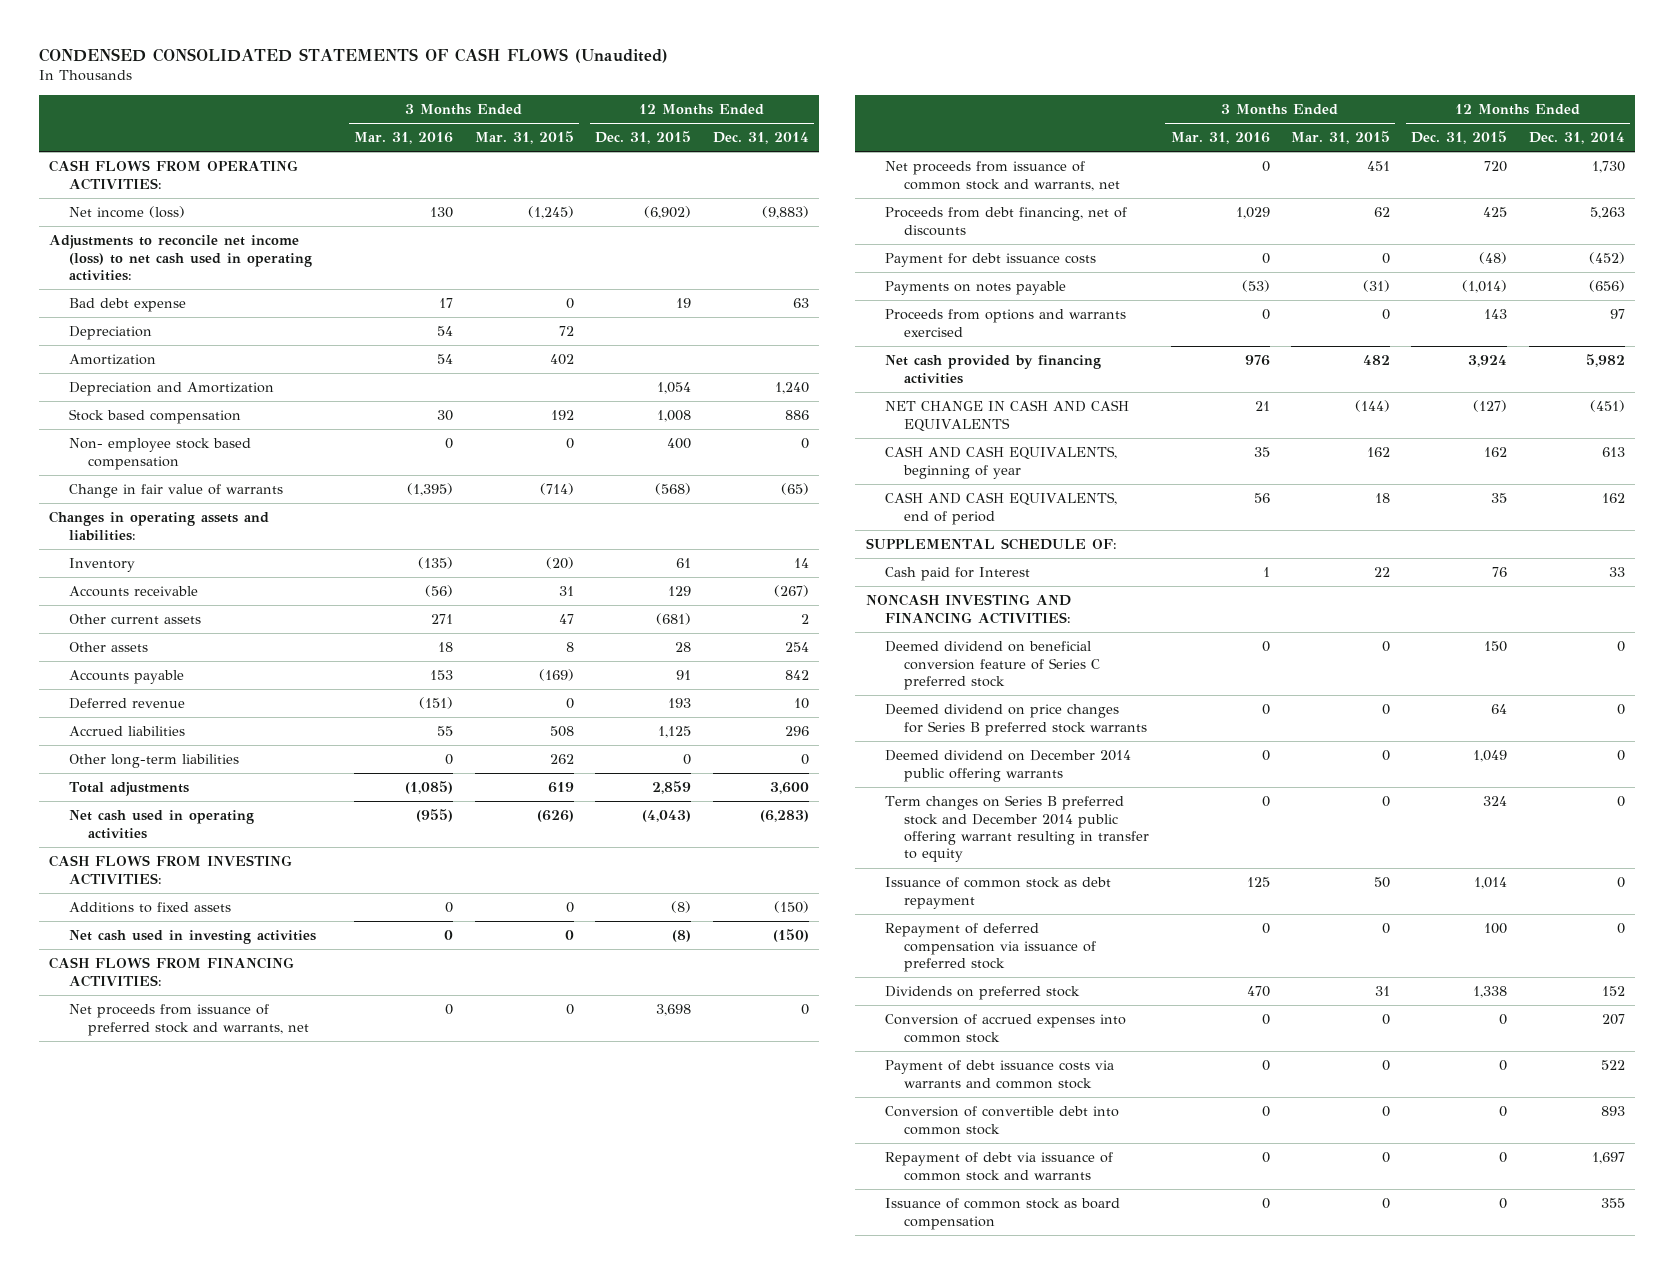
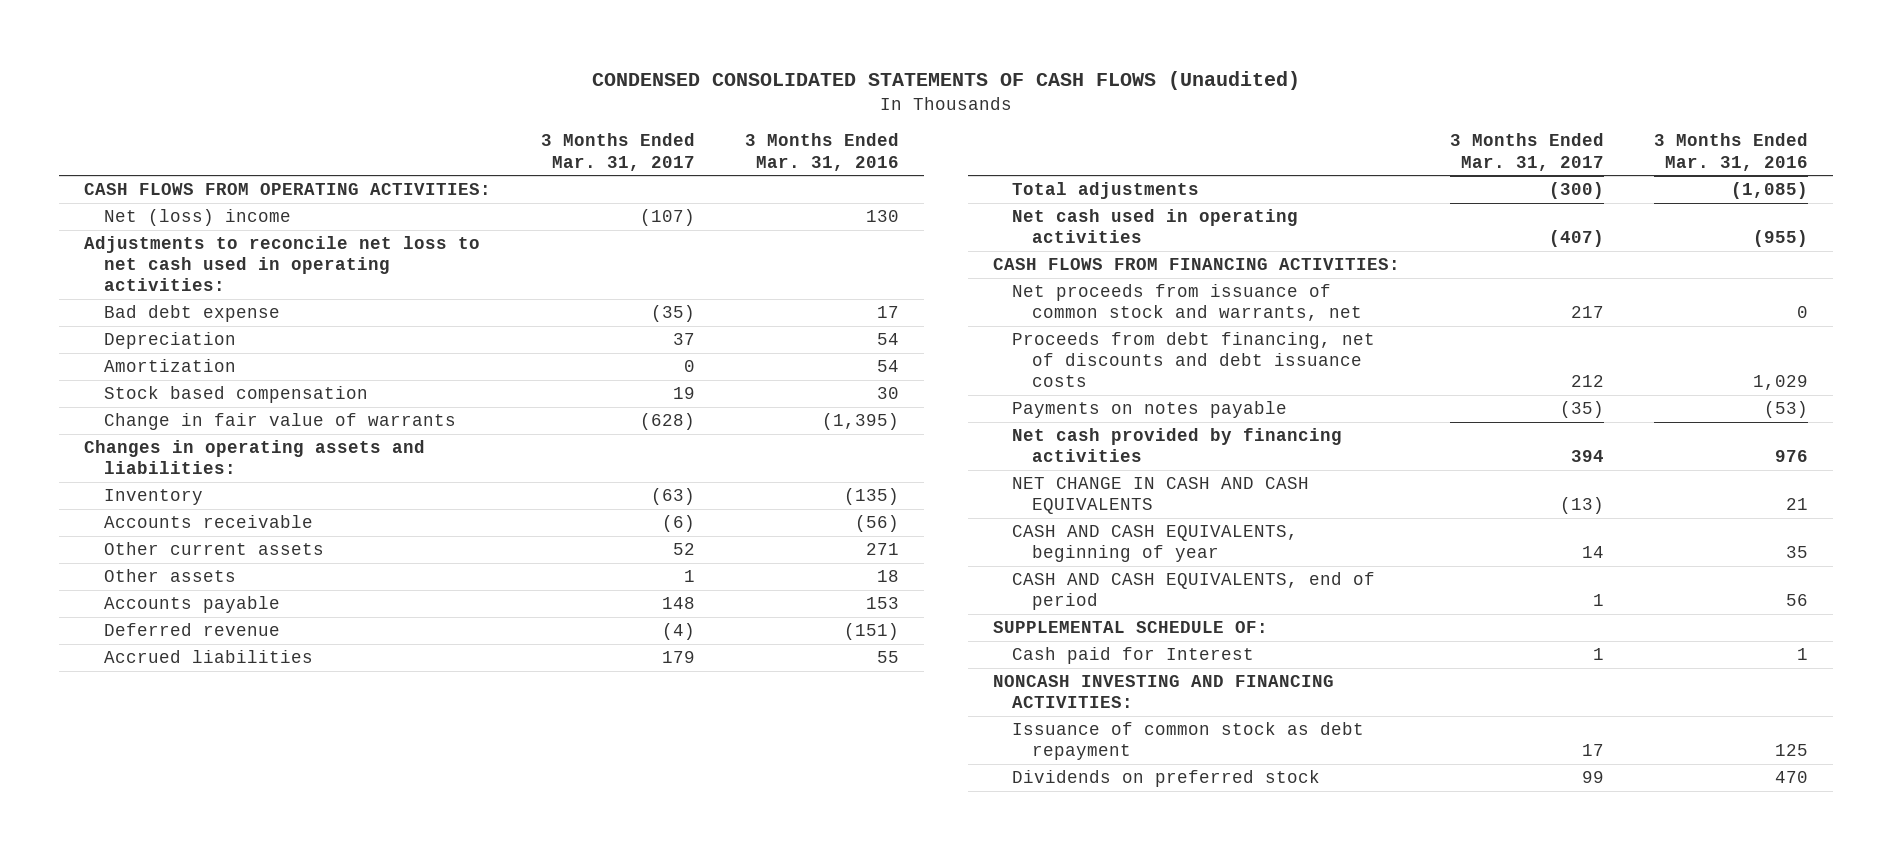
- | 3 Months Ended Mar. 31, 2016 | 3 Months Ended Mar. 31, 2015 | 12 Months Ended Dec. 31, 2015 | 12 Months Ended Dec. 31, 2014
+ | 3 Months Ended Mar. 31, 2017 | 3 Months Ended Mar. 31, 2016
- Net income (loss) | 130 | (1,245) | (6,902) | (9,883)
- Adjustments to reconcile net income (loss) to net cash used in operating activities:
+ Net (loss) income | (107) | 130
+ Adjustments to reconcile net loss to net cash used in operating activities:
- Depreciation and Amortization | | | 1,054 | 1,240
- Non- employee stock based compensation | 0 | 0 | 400 | 0
- Other long-term liabilities | 0 | 262 | 0 | 0
- CASH FLOWS FROM INVESTING ACTIVITIES:
- Additions to fixed assets | 0 | 0 | (8) | (150)
- Net cash used in investing activities | 0 | 0 | (8) | (150)
- Net proceeds from issuance of preferred stock and warrants, net | 0 | 0 | 3,698 | 0
- Proceeds from debt financing, net of discounts | 1,029 | 62 | 425 | 5,263
- Payment for debt issuance costs | 0 | 0 | (48) | (452)
+ Proceeds from debt financing, net of discounts and debt issuance costs | 212 | 1,029
- Proceeds from options and warrants exercised | 0 | 0 | 143 | 97
- Deemed dividend on beneficial conversion feature of Series C preferred stock | 0 | 0 | 150 | 0
- Deemed dividend on price changes for Series B preferred stock warrants | 0 | 0 | 64 | 0
- Deemed dividend on December 2014 public offering warrants | 0 | 0 | 1,049 | 0
- Term changes on Series B preferred stock and December 2014 public offering warrant resulting in transfer to equity | 0 | 0 | 324 | 0
- Repayment of deferred compensation via issuance of preferred stock | 0 | 0 | 100 | 0
- Conversion of accrued expenses into common stock | 0 | 0 | 0 | 207
- Payment of debt issuance costs via warrants and common stock | 0 | 0 | 0 | 522
- Conversion of convertible debt into common stock | 0 | 0 | 0 | 893
- Repayment of debt via issuance of common stock and warrants | 0 | 0 | 0 | 1,697
- Issuance of common stock as board compensation | 0 | 0 | 0 | 355

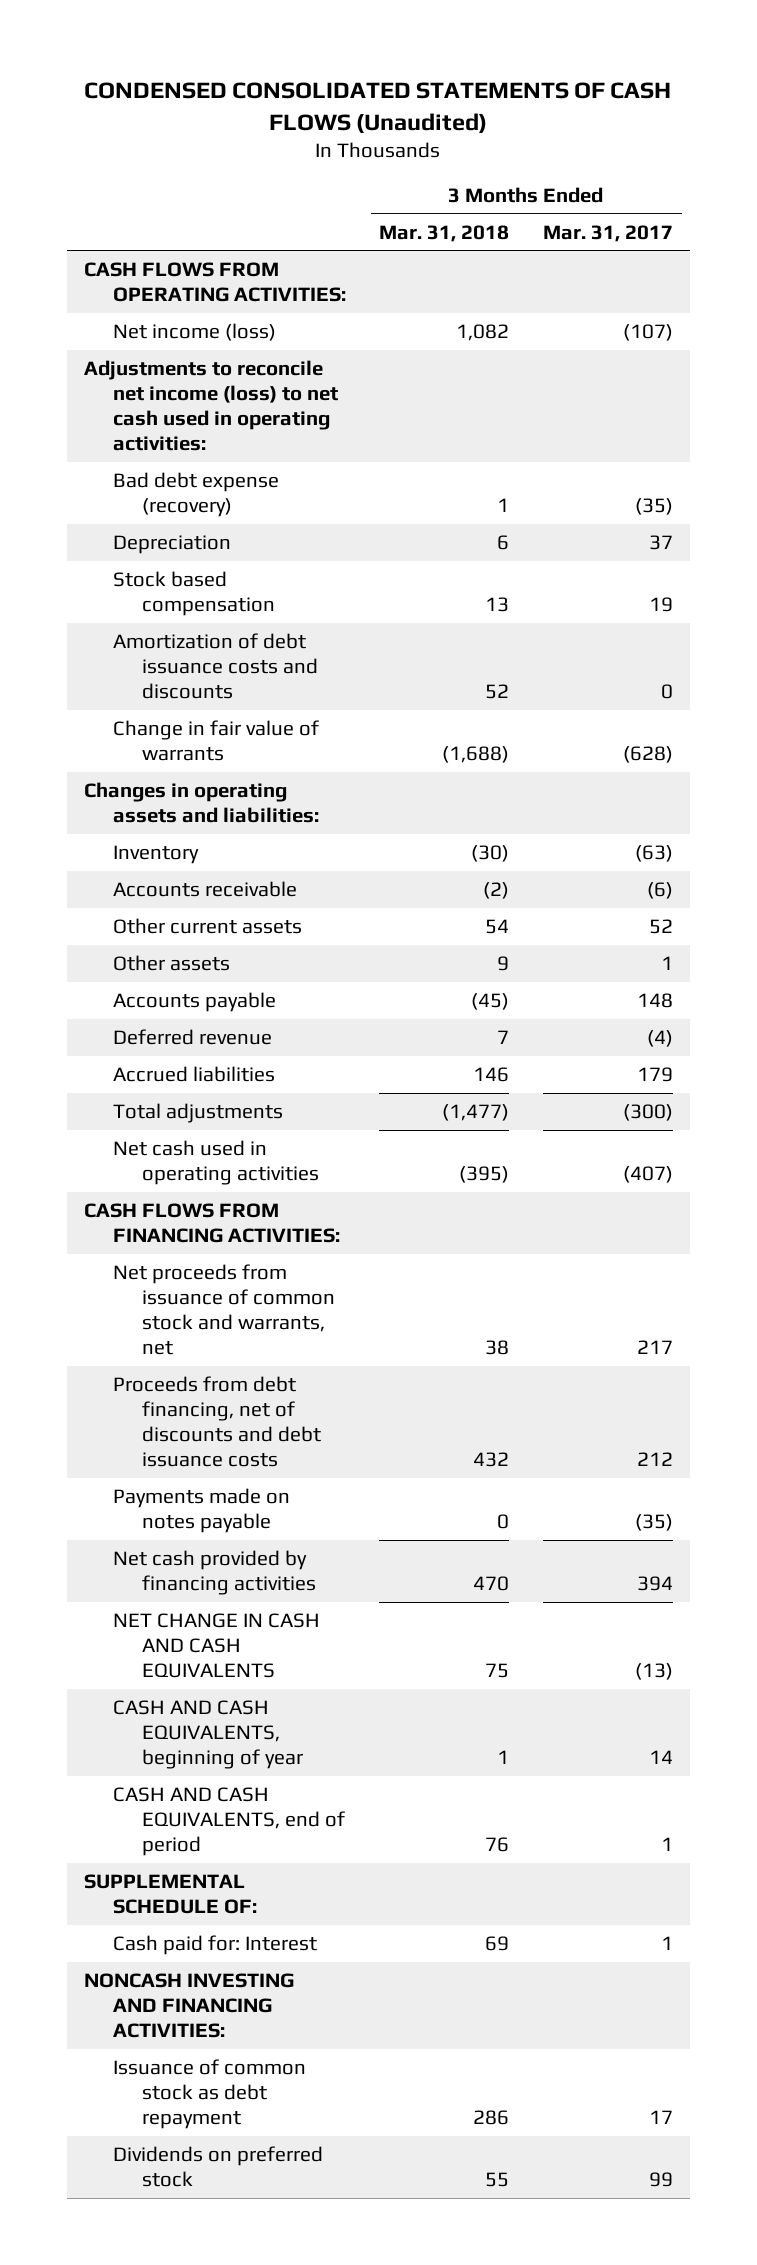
- | 3 Months Ended Mar. 31, 2017 | 3 Months Ended Mar. 31, 2016
+ | 3 Months Ended Mar. 31, 2018 | 3 Months Ended Mar. 31, 2017
- Net (loss) income | (107) | 130
- Adjustments to reconcile net loss to net cash used in operating activities:
- Bad debt expense | (35) | 17
+ Net income (loss) | 1,082 | (107)
+ Adjustments to reconcile net income (loss) to net cash used in operating activities:
+ Bad debt expense (recovery) | 1 | (35)
- Amortization | 0 | 54
+ Amortization of debt issuance costs and discounts | 52 | 0
- Payments on notes payable | (35) | (53)
+ Payments made on notes payable | 0 | (35)
- Cash paid for Interest | 1 | 1
+ Cash paid for: Interest | 69 | 1

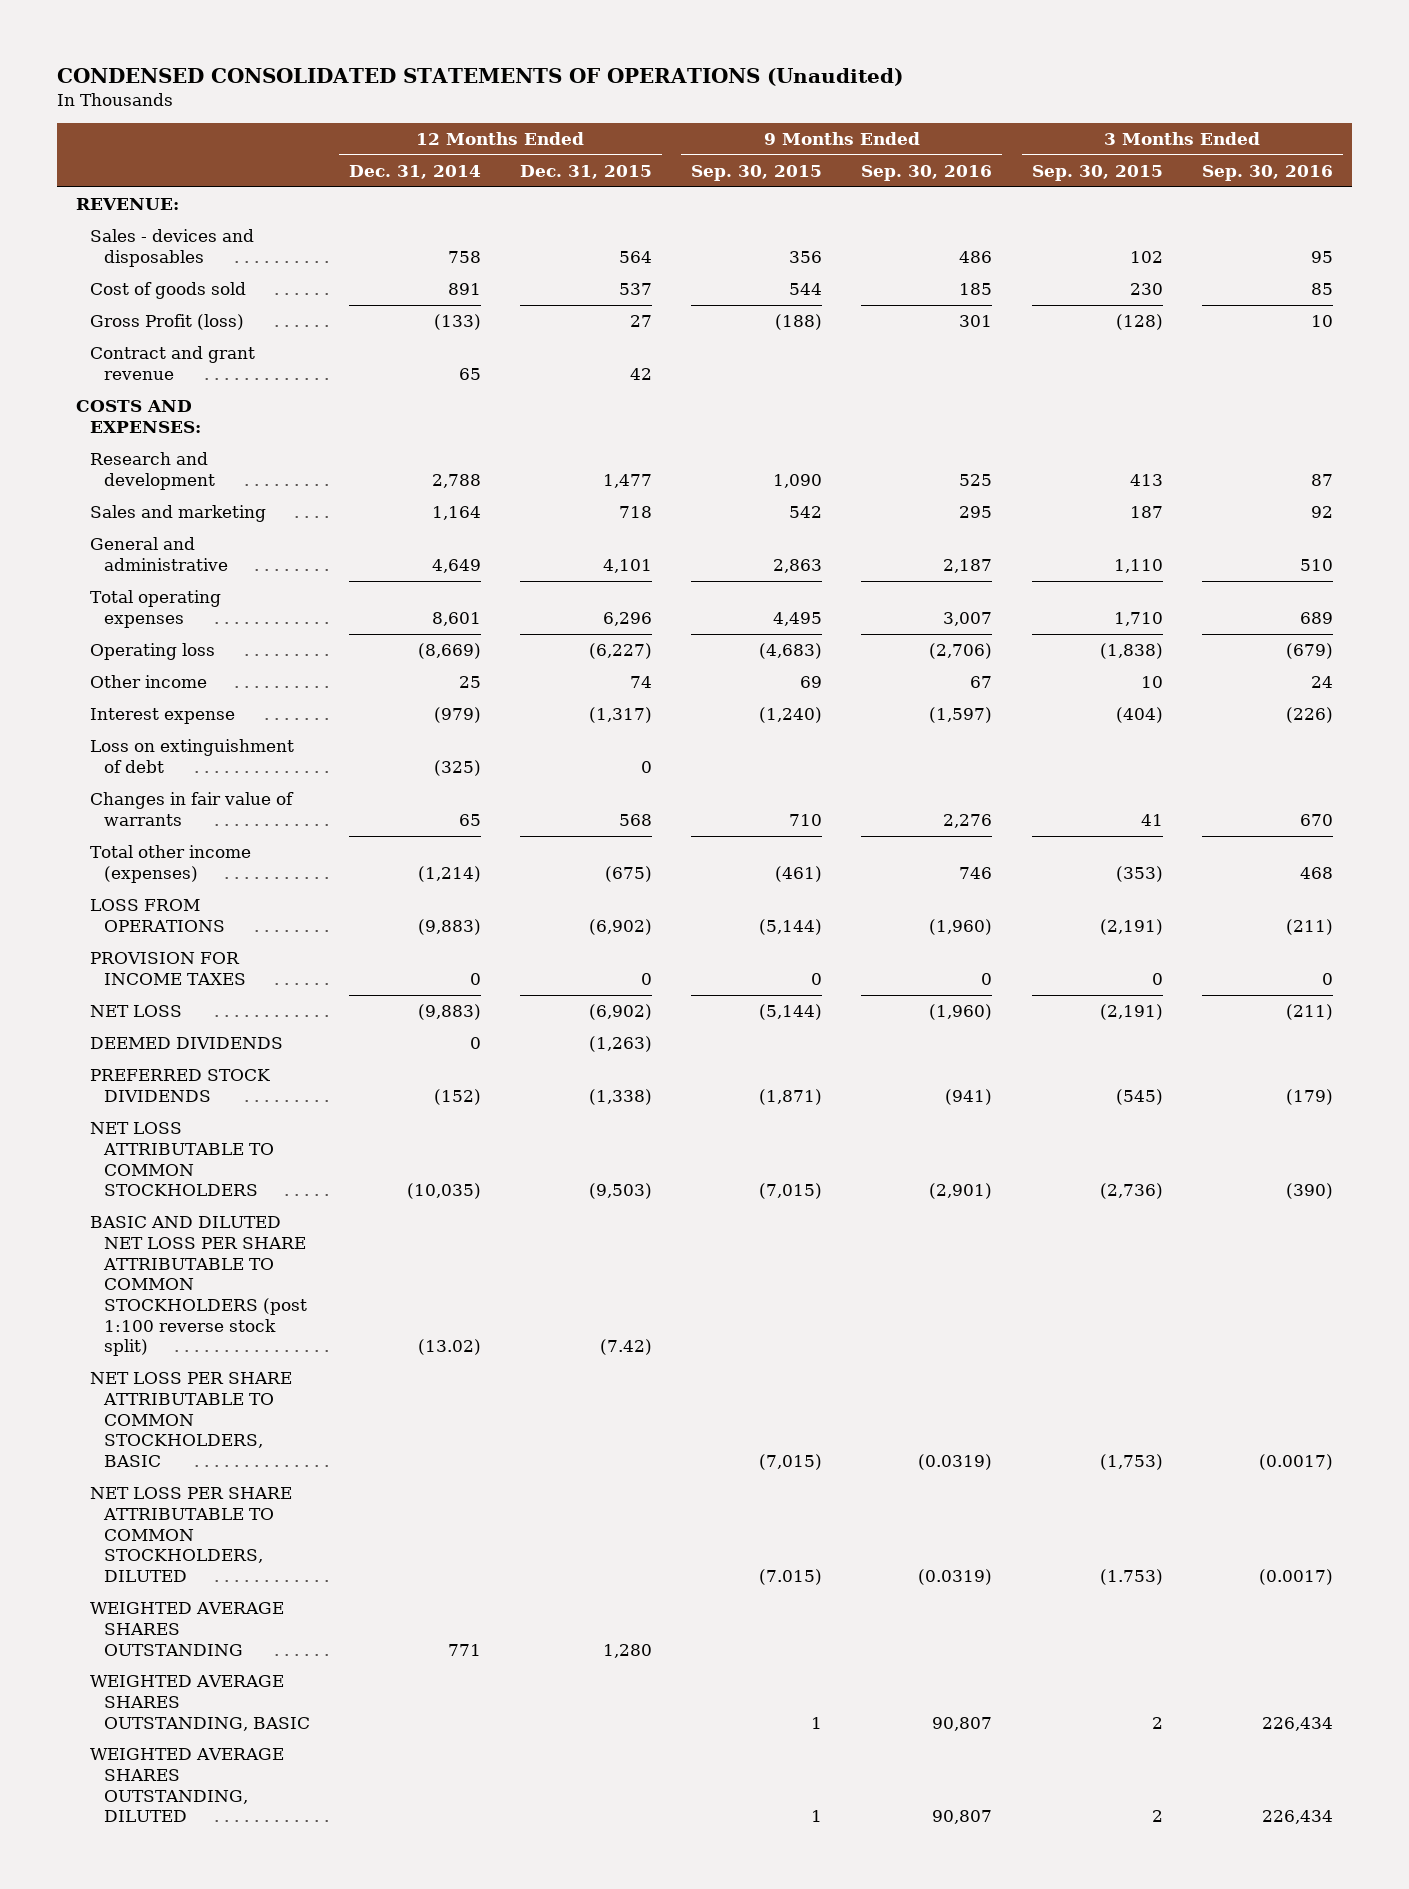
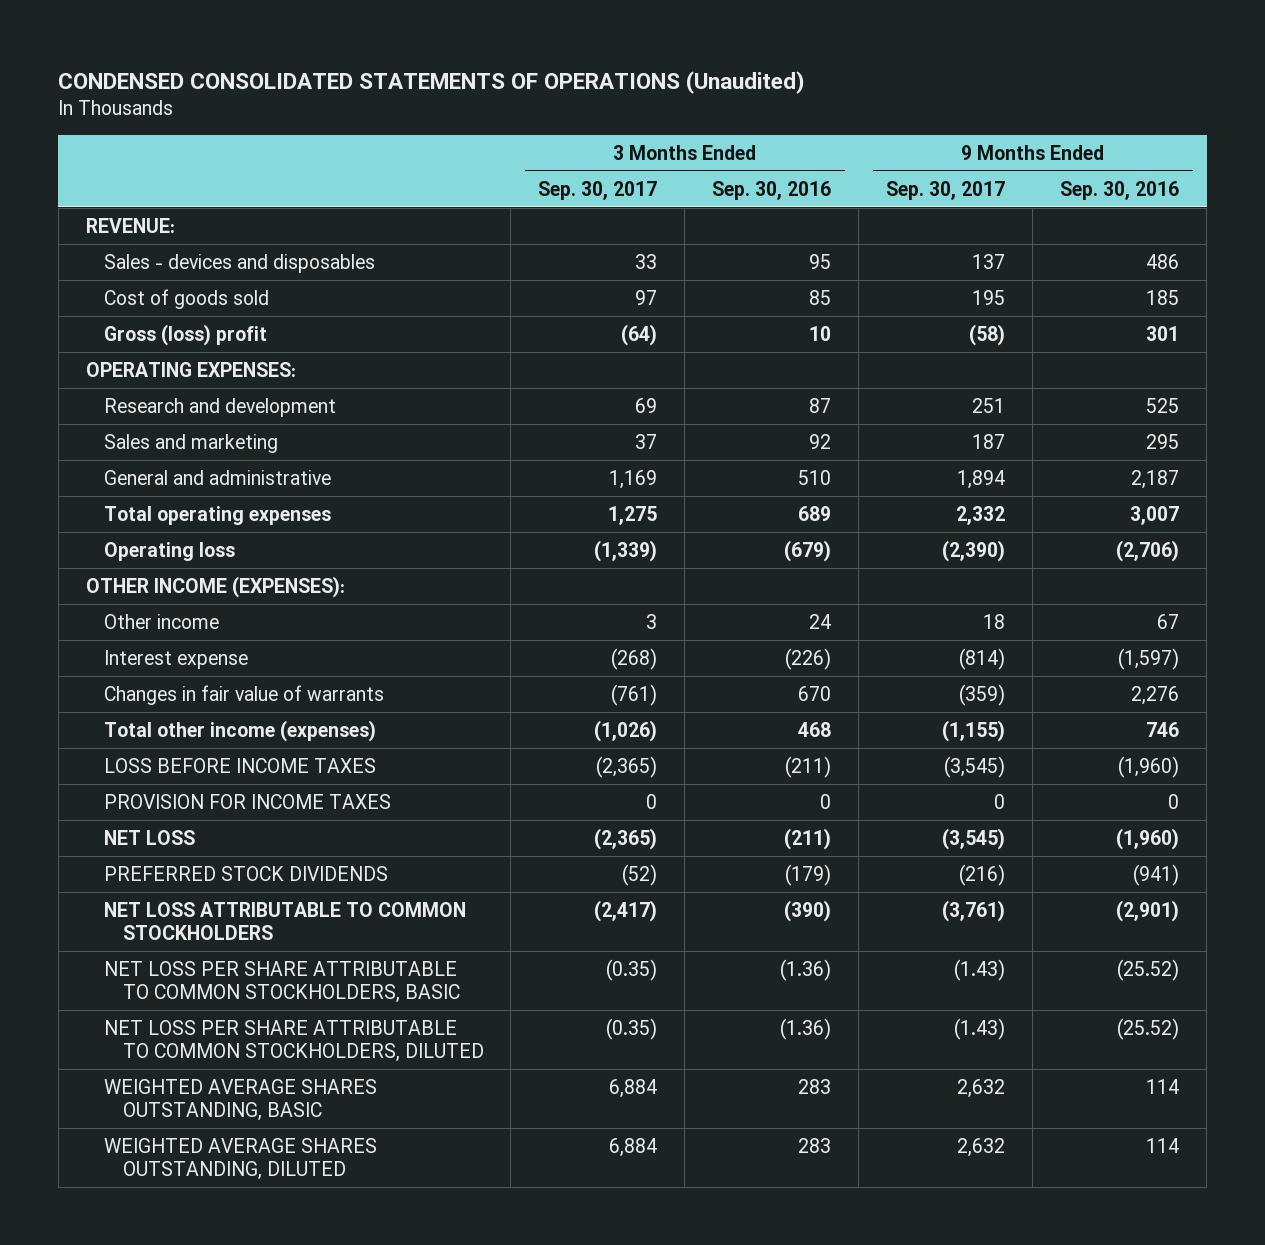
- | 12 Months Ended Dec. 31, 2014 | 12 Months Ended Dec. 31, 2015 | 9 Months Ended Sep. 30, 2015 | 9 Months Ended Sep. 30, 2016 | 3 Months Ended Sep. 30, 2015 | 3 Months Ended Sep. 30, 2016
+ | 3 Months Ended Sep. 30, 2017 | 3 Months Ended Sep. 30, 2016 | 9 Months Ended Sep. 30, 2017 | 9 Months Ended Sep. 30, 2016
- Gross Profit (loss) | (133) | 27 | (188) | 301 | (128) | 10
- Contract and grant revenue | 65 | 42 | | | |
- COSTS AND EXPENSES:
+ Gross (loss) profit | (64) | 10 | (58) | 301
+ OPERATING EXPENSES:
+ OTHER INCOME (EXPENSES):
- Loss on extinguishment of debt | (325) | 0 | | | |
- LOSS FROM OPERATIONS | (9,883) | (6,902) | (5,144) | (1,960) | (2,191) | (211)
+ LOSS BEFORE INCOME TAXES | (2,365) | (211) | (3,545) | (1,960)
- DEEMED DIVIDENDS | 0 | (1,263) | | | |
- BASIC AND DILUTED NET LOSS PER SHARE ATTRIBUTABLE TO COMMON STOCKHOLDERS (post 1:100 reverse stock split) | (13.02) | (7.42) | | | |
- NET LOSS PER SHARE ATTRIBUTABLE TO COMMON STOCKHOLDERS, BASIC | | | (7,015) | (0.0319) | (1,753) | (0.0017)
- NET LOSS PER SHARE ATTRIBUTABLE TO COMMON STOCKHOLDERS, DILUTED | | | (7.015) | (0.0319) | (1.753) | (0.0017)
- WEIGHTED AVERAGE SHARES OUTSTANDING | 771 | 1,280 | | | |
- WEIGHTED AVERAGE SHARES OUTSTANDING, BASIC | | | 1 | 90,807 | 2 | 226,434
- WEIGHTED AVERAGE SHARES OUTSTANDING, DILUTED | | | 1 | 90,807 | 2 | 226,434
+ NET LOSS PER SHARE ATTRIBUTABLE TO COMMON STOCKHOLDERS, BASIC | (0.35) | (1.36) | (1.43) | (25.52)
+ NET LOSS PER SHARE ATTRIBUTABLE TO COMMON STOCKHOLDERS, DILUTED | (0.35) | (1.36) | (1.43) | (25.52)
+ WEIGHTED AVERAGE SHARES OUTSTANDING, BASIC | 6,884 | 283 | 2,632 | 114
+ WEIGHTED AVERAGE SHARES OUTSTANDING, DILUTED | 6,884 | 283 | 2,632 | 114

